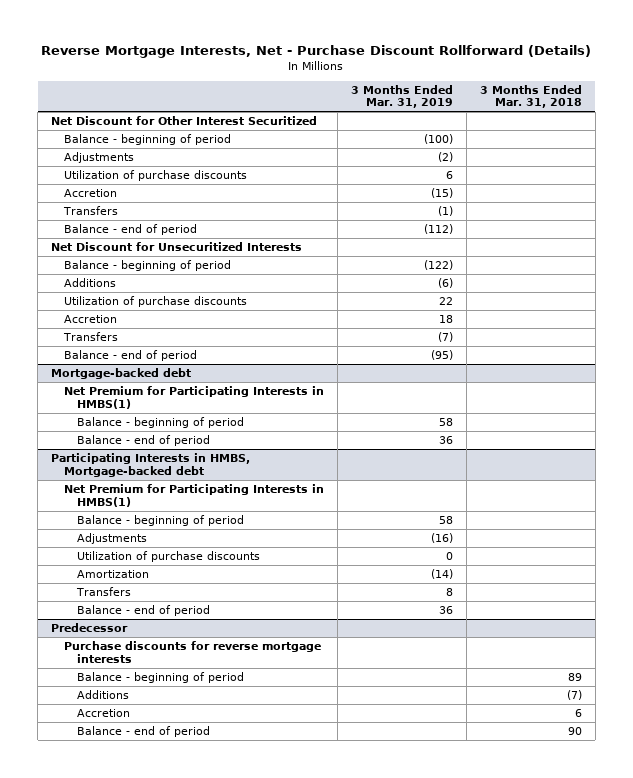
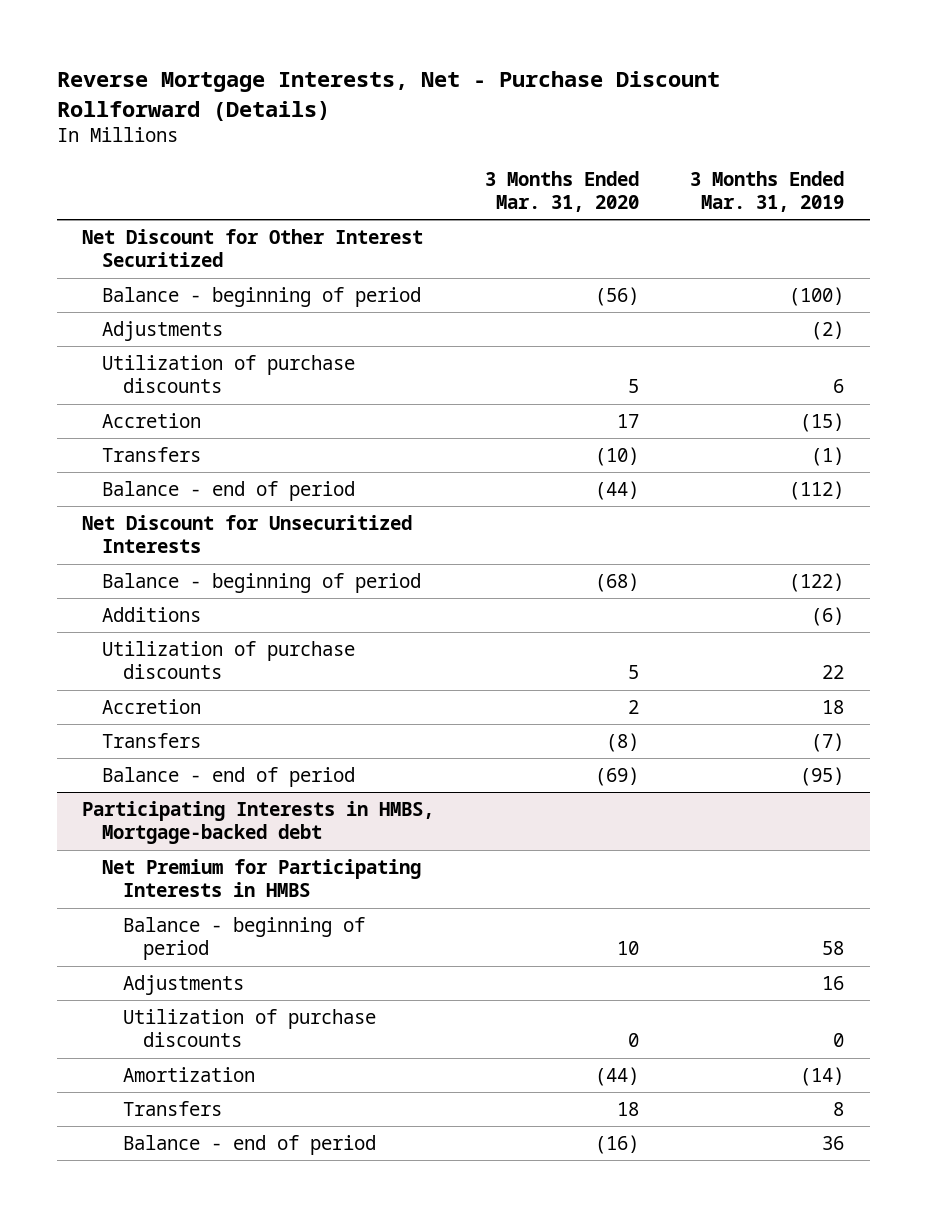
- | 3 Months Ended Mar. 31, 2019 | 3 Months Ended Mar. 31, 2018
+ | 3 Months Ended Mar. 31, 2020 | 3 Months Ended Mar. 31, 2019
- Mortgage-backed debt
- Net Premium for Participating Interests in HMBS(1)
- Balance - beginning of period | 58 |
- Balance - end of period | 36 |
@ Participating Interests in HMBS, Mortgage-backed debt
- Net Premium for Participating Interests in HMBS(1)
+ Net Premium for Participating Interests in HMBS
- Adjustments | (16) |
+ Adjustments | | 16
- Predecessor
- Purchase discounts for reverse mortgage interests
- Balance - beginning of period | | 89
- Additions | | (7)
- Accretion | | 6
- Balance - end of period | | 90

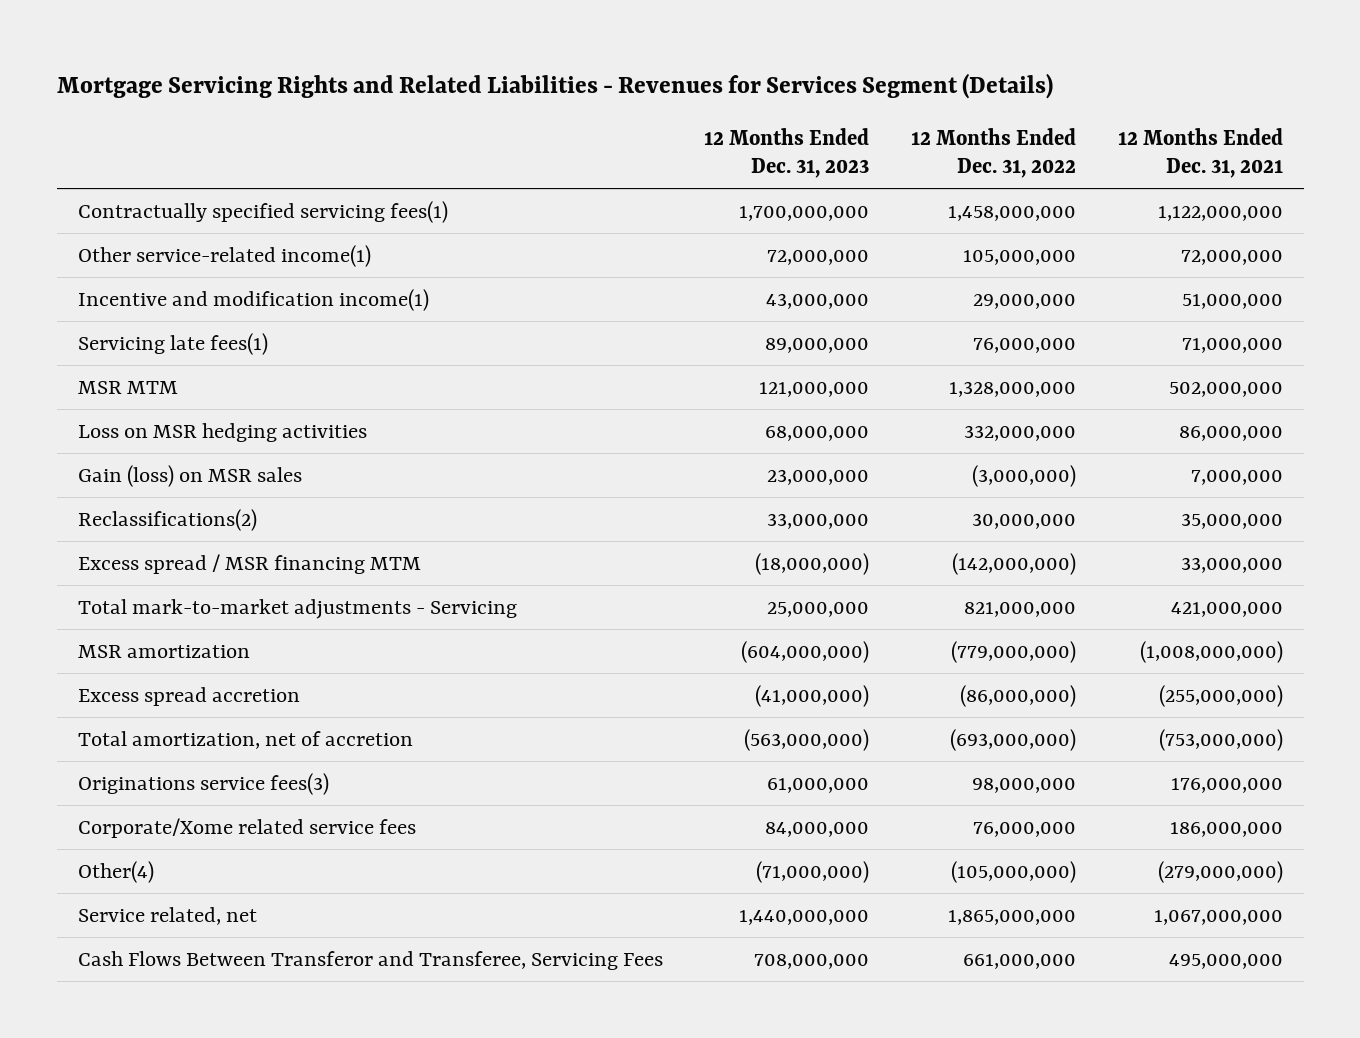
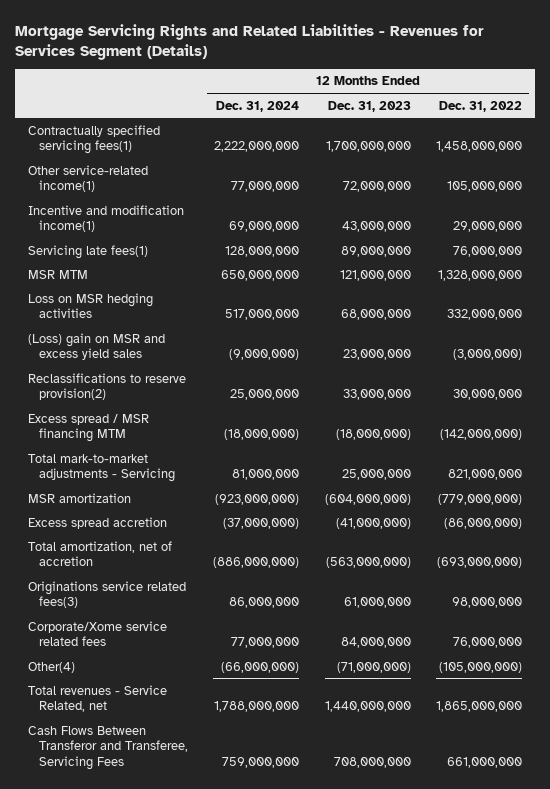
- | 12 Months Ended Dec. 31, 2023 | 12 Months Ended Dec. 31, 2022 | 12 Months Ended Dec. 31, 2021
+ | 12 Months Ended Dec. 31, 2024 | 12 Months Ended Dec. 31, 2023 | 12 Months Ended Dec. 31, 2022
- Gain (loss) on MSR sales | 23,000,000 | (3,000,000) | 7,000,000
- Reclassifications(2) | 33,000,000 | 30,000,000 | 35,000,000
+ (Loss) gain on MSR and excess yield sales | (9,000,000) | 23,000,000 | (3,000,000)
+ Reclassifications to reserve provision(2) | 25,000,000 | 33,000,000 | 30,000,000
- Originations service fees(3) | 61,000,000 | 98,000,000 | 176,000,000
- Corporate/Xome related service fees | 84,000,000 | 76,000,000 | 186,000,000
+ Originations service related fees(3) | 86,000,000 | 61,000,000 | 98,000,000
+ Corporate/Xome service related fees | 77,000,000 | 84,000,000 | 76,000,000
- Service related, net | 1,440,000,000 | 1,865,000,000 | 1,067,000,000
+ Total revenues - Service Related, net | 1,788,000,000 | 1,440,000,000 | 1,865,000,000

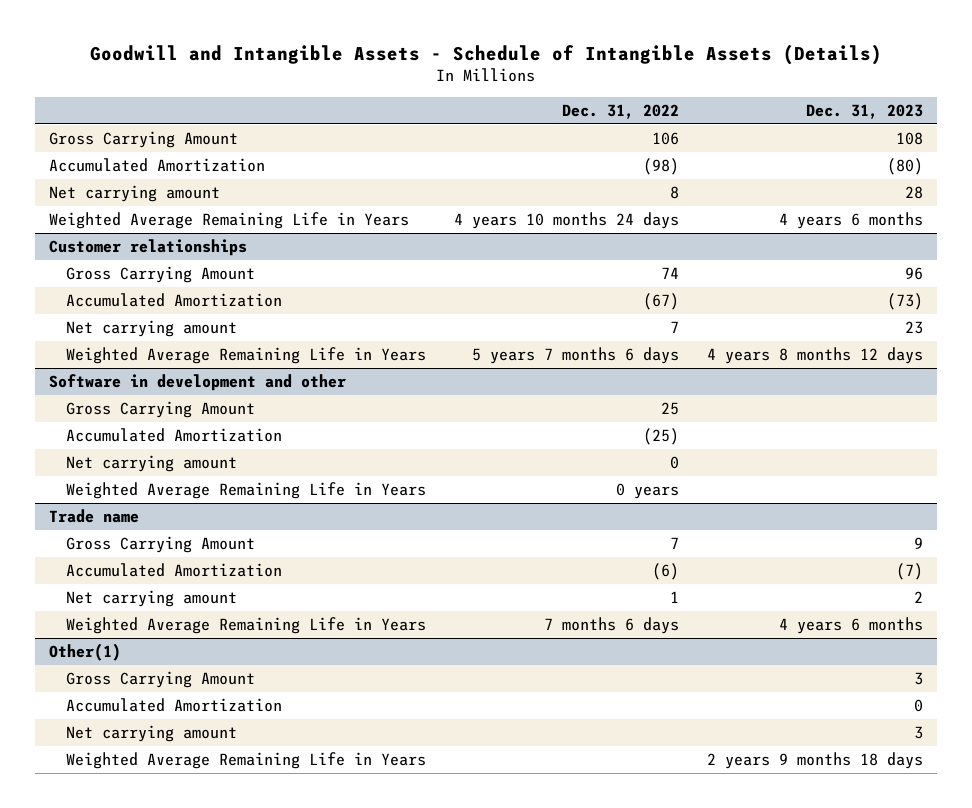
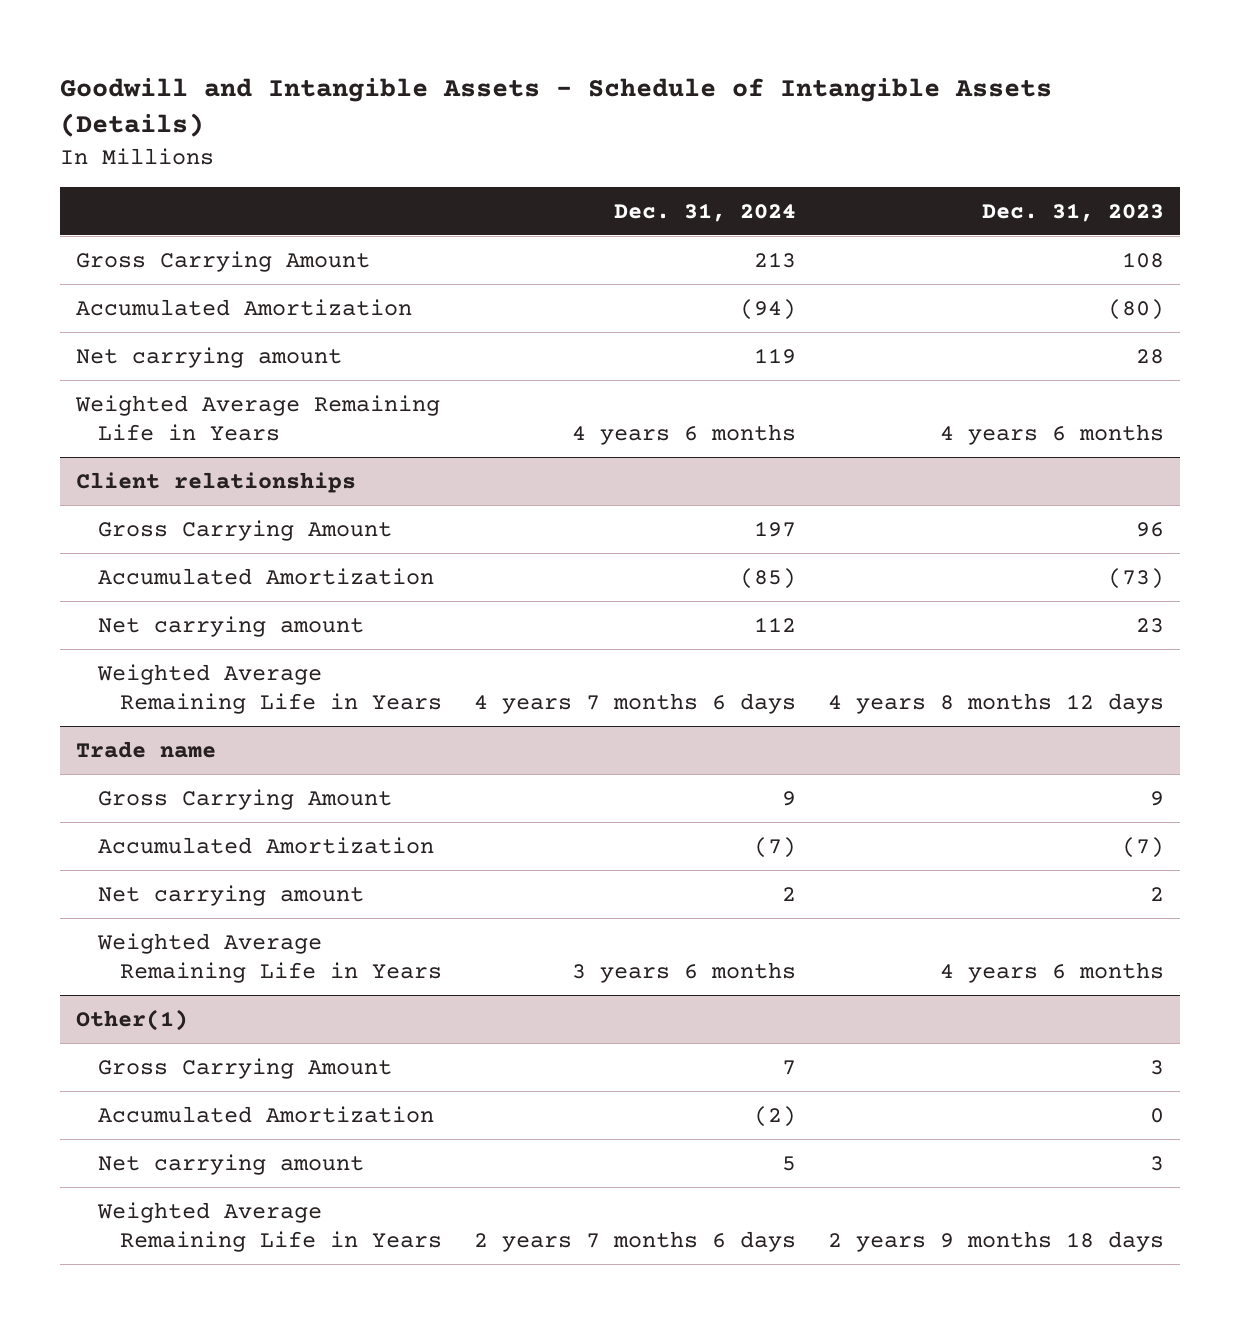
- | Dec. 31, 2022 | Dec. 31, 2023
+ | Dec. 31, 2024 | Dec. 31, 2023
- Customer relationships
+ Client relationships
- Software in development and other
- Gross Carrying Amount | 25 |
- Accumulated Amortization | (25) |
- Net carrying amount | 0 |
- Weighted Average Remaining Life in Years | 0 years |

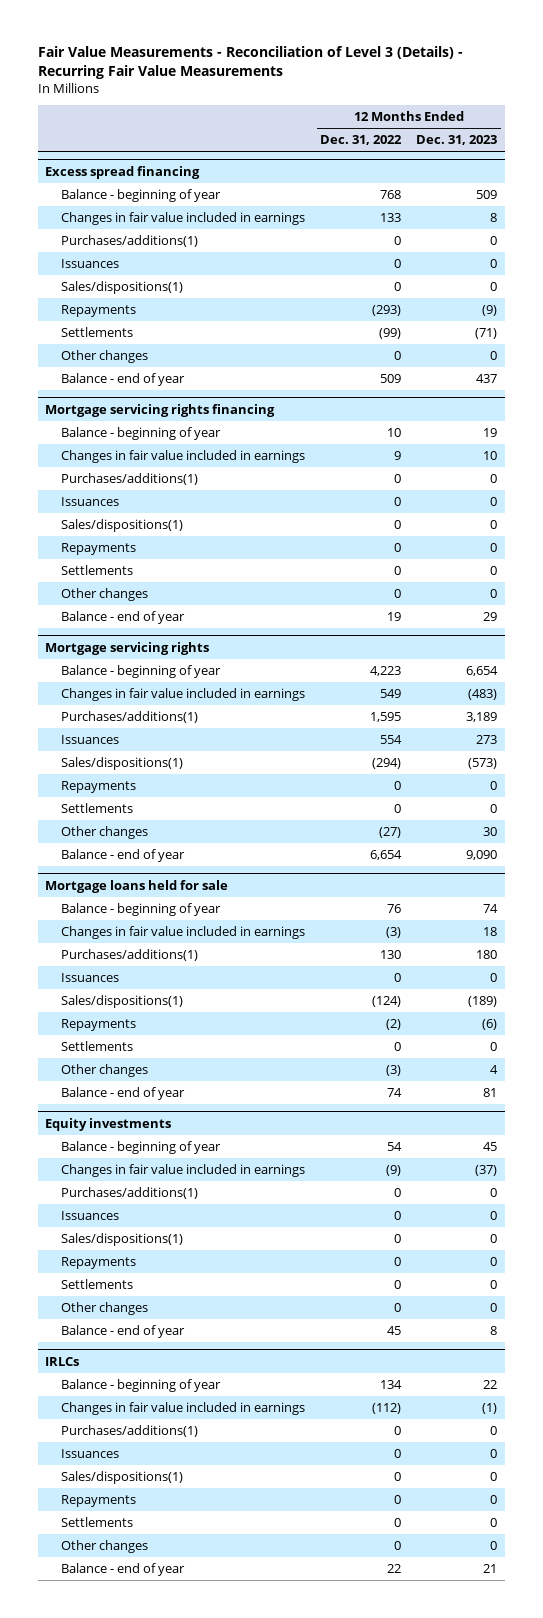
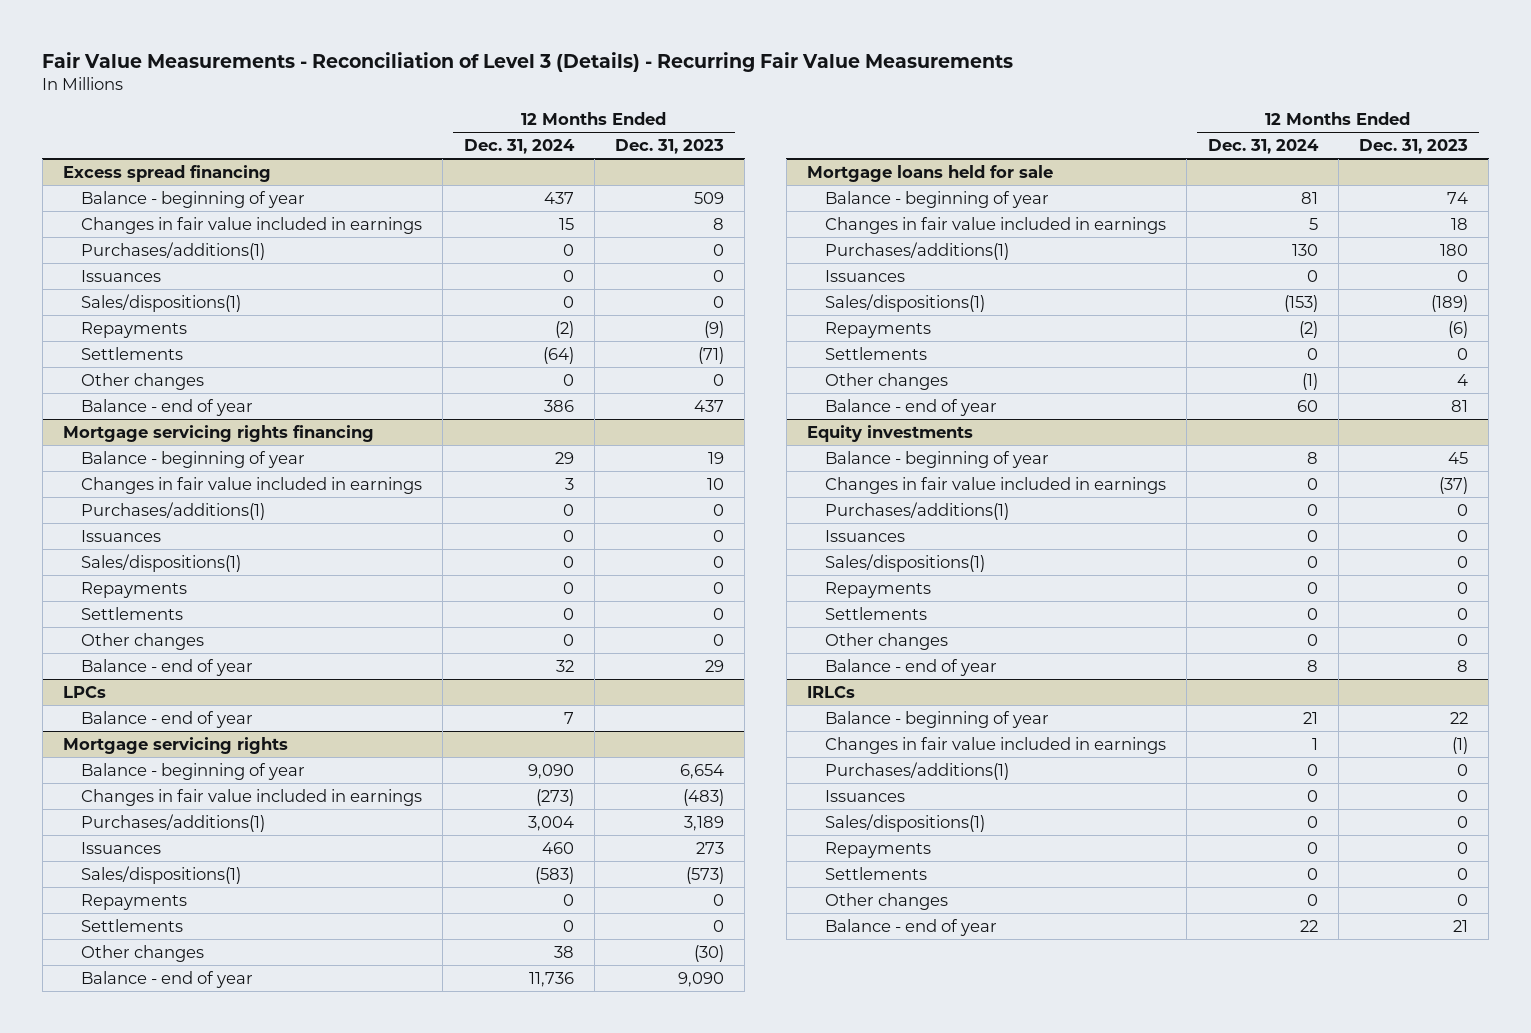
- | 12 Months Ended Dec. 31, 2022 | 12 Months Ended Dec. 31, 2023
+ | 12 Months Ended Dec. 31, 2024 | 12 Months Ended Dec. 31, 2023
+ LPCs
+ Balance - end of year | 7 |
@ Mortgage servicing rights
- Other changes | (27) | 30
+ Other changes | 38 | (30)

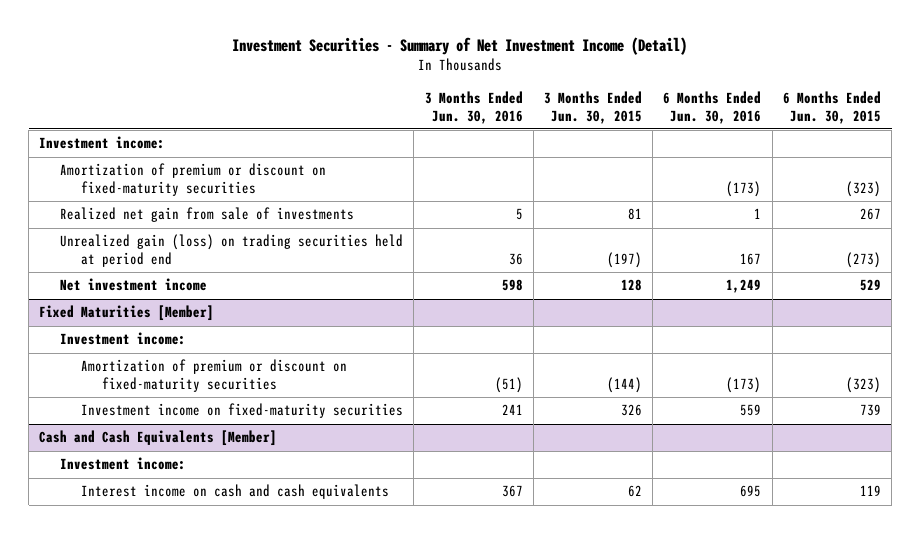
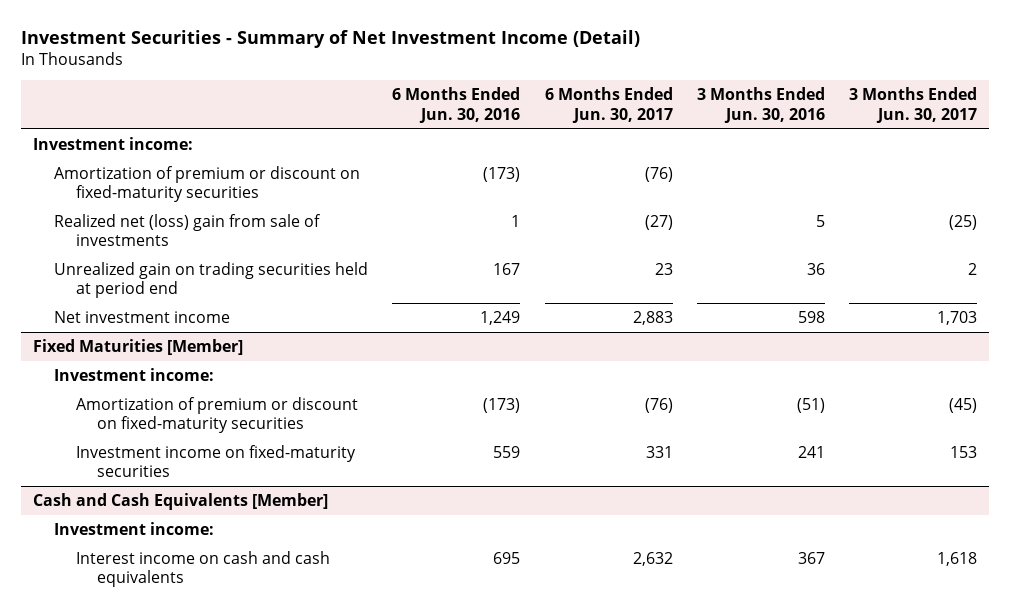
- | 3 Months Ended Jun. 30, 2016 | 3 Months Ended Jun. 30, 2015 | 6 Months Ended Jun. 30, 2016 | 6 Months Ended Jun. 30, 2015
+ | 6 Months Ended Jun. 30, 2016 | 6 Months Ended Jun. 30, 2017 | 3 Months Ended Jun. 30, 2016 | 3 Months Ended Jun. 30, 2017
- Realized net gain from sale of investments | 5 | 81 | 1 | 267
- Unrealized gain (loss) on trading securities held at period end | 36 | (197) | 167 | (273)
+ Realized net (loss) gain from sale of investments | 1 | (27) | 5 | (25)
+ Unrealized gain on trading securities held at period end | 167 | 23 | 36 | 2

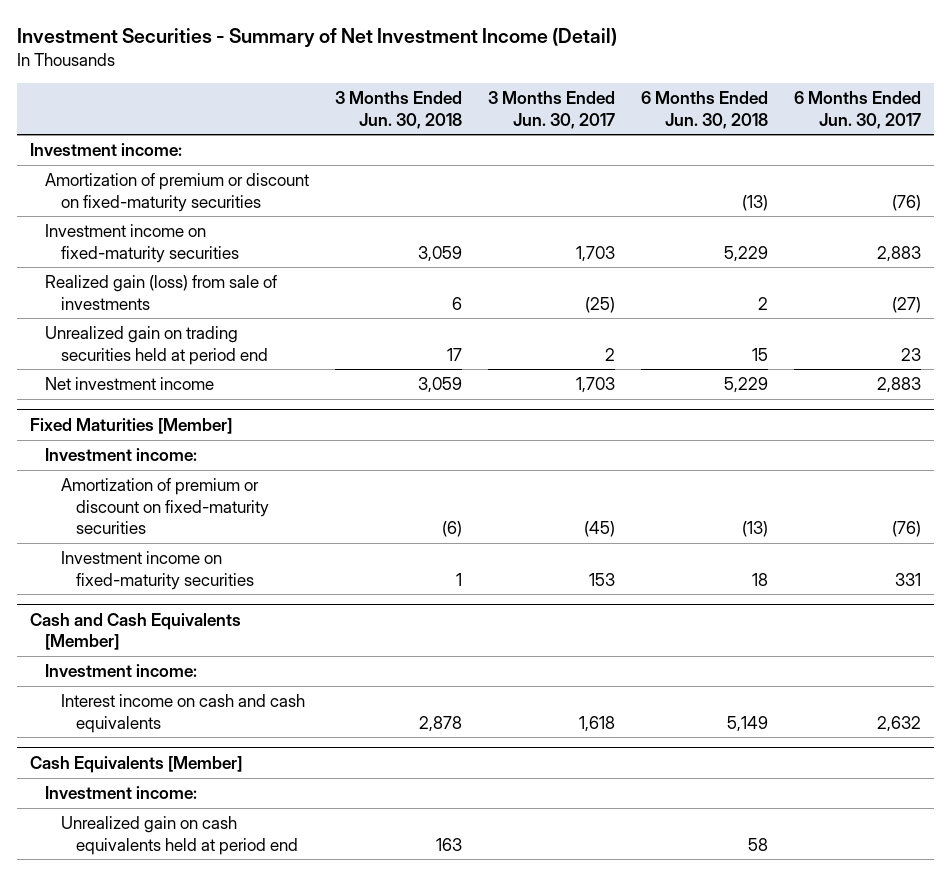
- | 6 Months Ended Jun. 30, 2016 | 6 Months Ended Jun. 30, 2017 | 3 Months Ended Jun. 30, 2016 | 3 Months Ended Jun. 30, 2017
+ | 3 Months Ended Jun. 30, 2018 | 3 Months Ended Jun. 30, 2017 | 6 Months Ended Jun. 30, 2018 | 6 Months Ended Jun. 30, 2017
- Realized net (loss) gain from sale of investments | 1 | (27) | 5 | (25)
+ Investment income on fixed-maturity securities | 3,059 | 1,703 | 5,229 | 2,883
+ Realized gain (loss) from sale of investments | 6 | (25) | 2 | (27)
+ Cash Equivalents [Member]
+ Investment income:
+ Unrealized gain on cash equivalents held at period end | 163 | | 58 |

